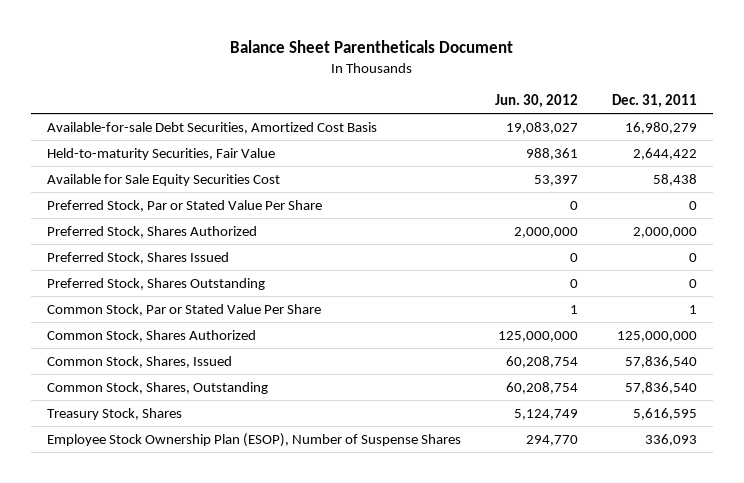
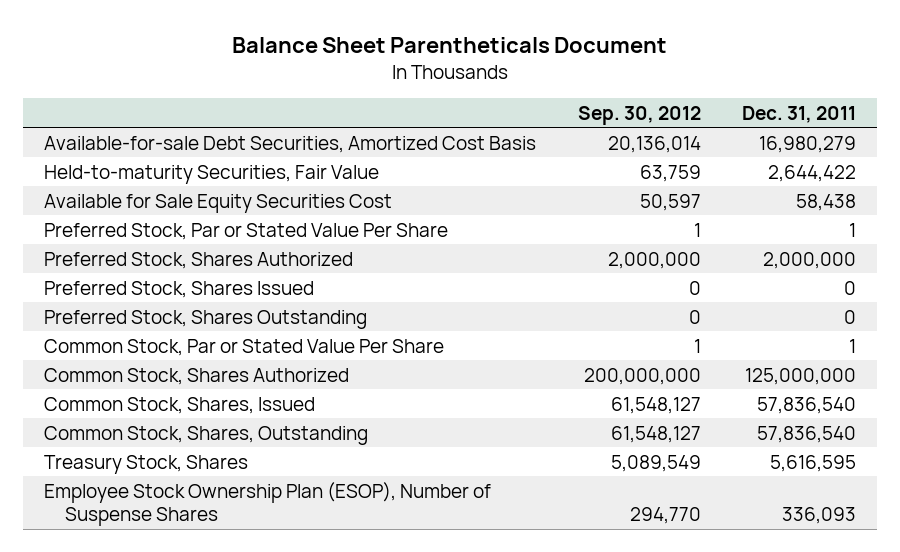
- | Jun. 30, 2012 | Dec. 31, 2011
+ | Sep. 30, 2012 | Dec. 31, 2011
- Preferred Stock, Par or Stated Value Per Share | 0 | 0
+ Preferred Stock, Par or Stated Value Per Share | 1 | 1

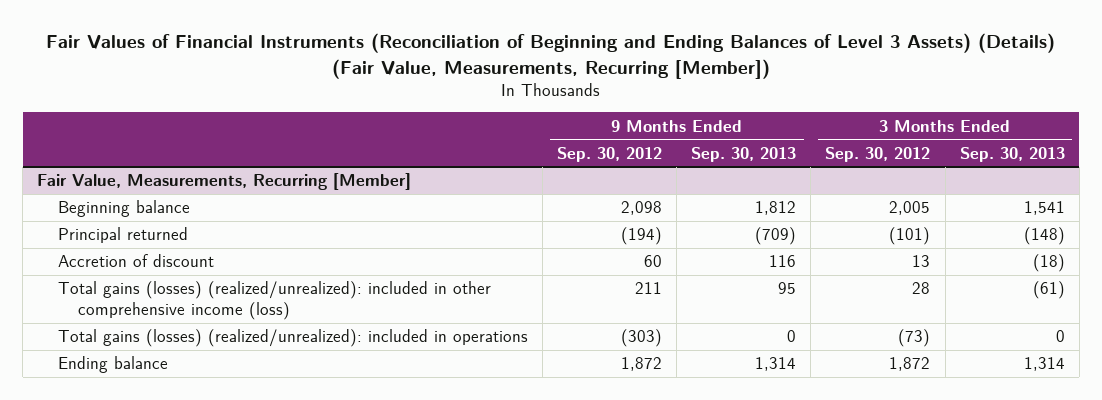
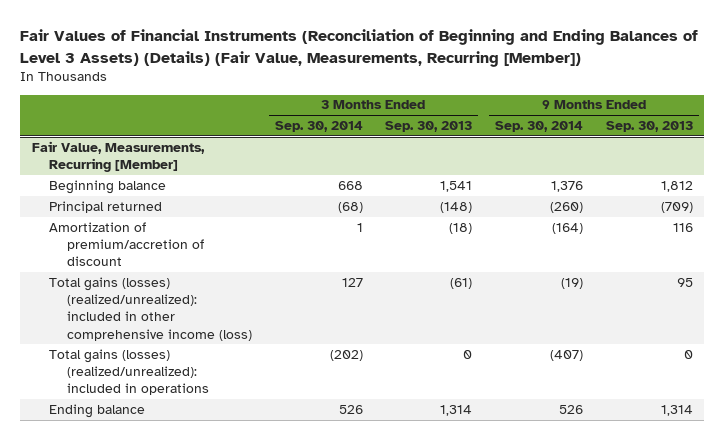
- | 9 Months Ended Sep. 30, 2012 | 9 Months Ended Sep. 30, 2013 | 3 Months Ended Sep. 30, 2012 | 3 Months Ended Sep. 30, 2013
+ | 3 Months Ended Sep. 30, 2014 | 3 Months Ended Sep. 30, 2013 | 9 Months Ended Sep. 30, 2014 | 9 Months Ended Sep. 30, 2013
@ Fair Value, Measurements, Recurring [Member]
- Accretion of discount | 60 | 116 | 13 | (18)
+ Amortization of premium/accretion of discount | 1 | (18) | (164) | 116

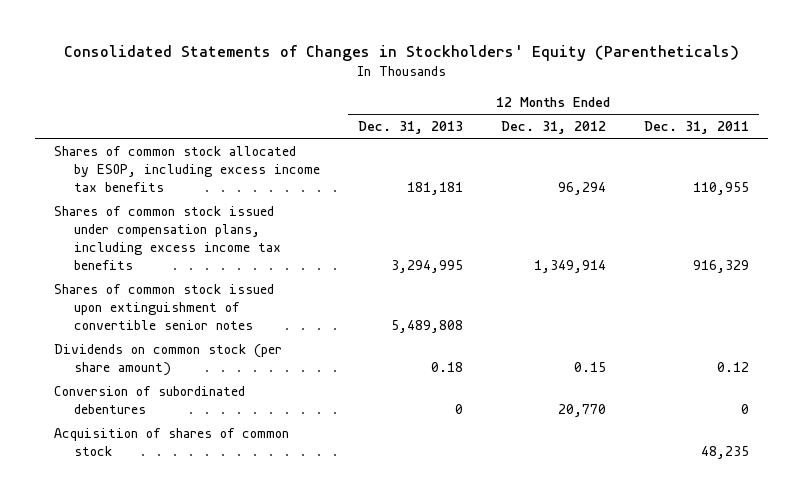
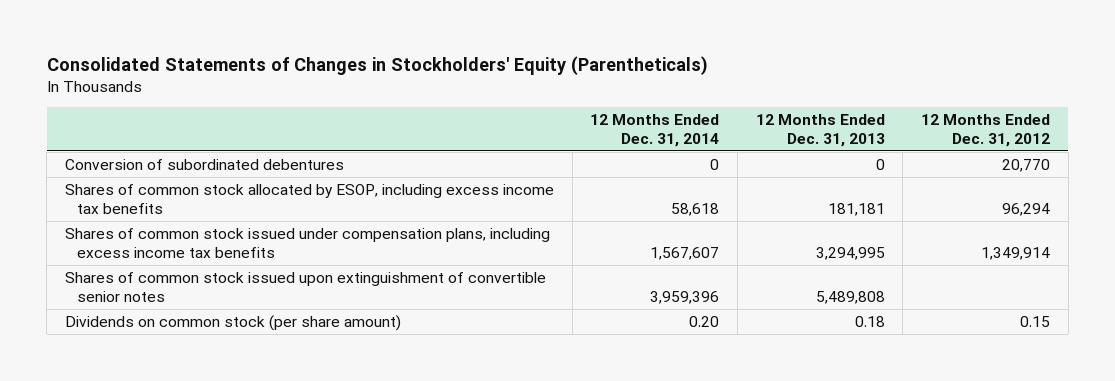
- | 12 Months Ended Dec. 31, 2013 | 12 Months Ended Dec. 31, 2012 | 12 Months Ended Dec. 31, 2011
+ | 12 Months Ended Dec. 31, 2014 | 12 Months Ended Dec. 31, 2013 | 12 Months Ended Dec. 31, 2012
moved up: Conversion of subordinated debentures | 0 | 0 | 20,770
- Acquisition of shares of common stock | | | 48,235

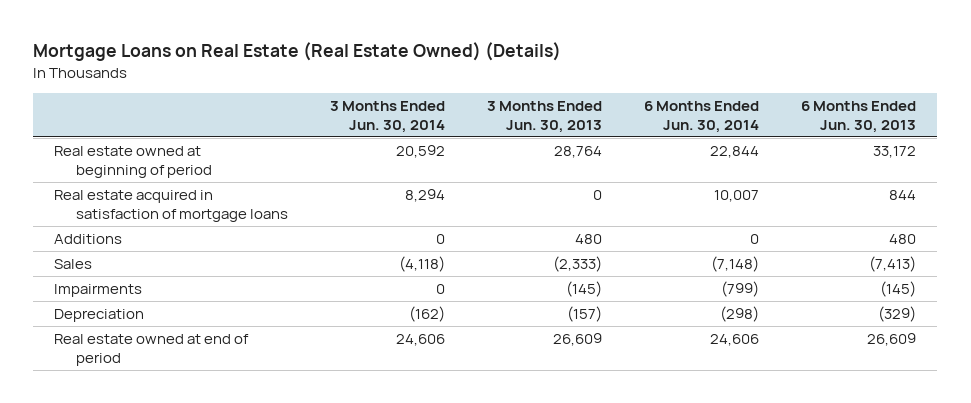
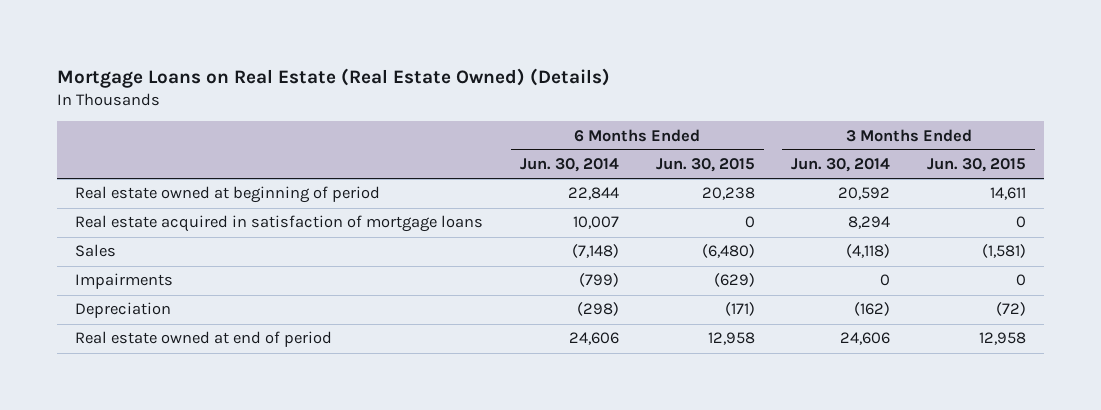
- | 3 Months Ended Jun. 30, 2014 | 3 Months Ended Jun. 30, 2013 | 6 Months Ended Jun. 30, 2014 | 6 Months Ended Jun. 30, 2013
+ | 6 Months Ended Jun. 30, 2014 | 6 Months Ended Jun. 30, 2015 | 3 Months Ended Jun. 30, 2014 | 3 Months Ended Jun. 30, 2015
- Additions | 0 | 480 | 0 | 480

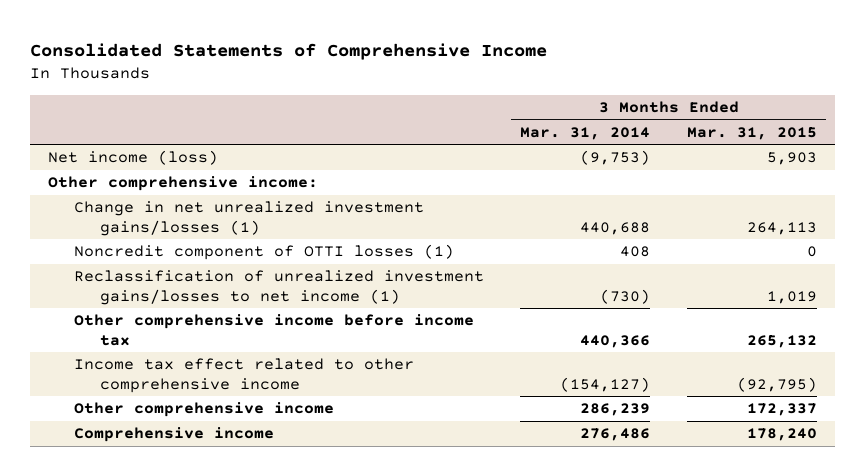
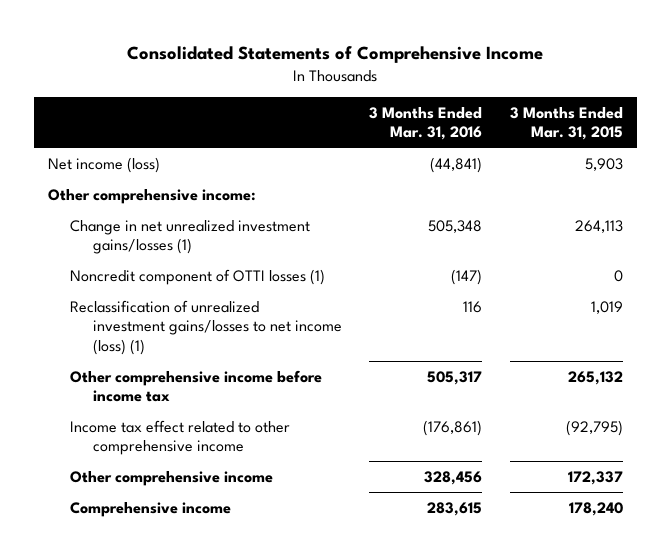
- | 3 Months Ended Mar. 31, 2014 | 3 Months Ended Mar. 31, 2015
+ | 3 Months Ended Mar. 31, 2016 | 3 Months Ended Mar. 31, 2015
- Reclassification of unrealized investment gains/losses to net income (1) | (730) | 1,019
+ Reclassification of unrealized investment gains/losses to net income (loss) (1) | 116 | 1,019

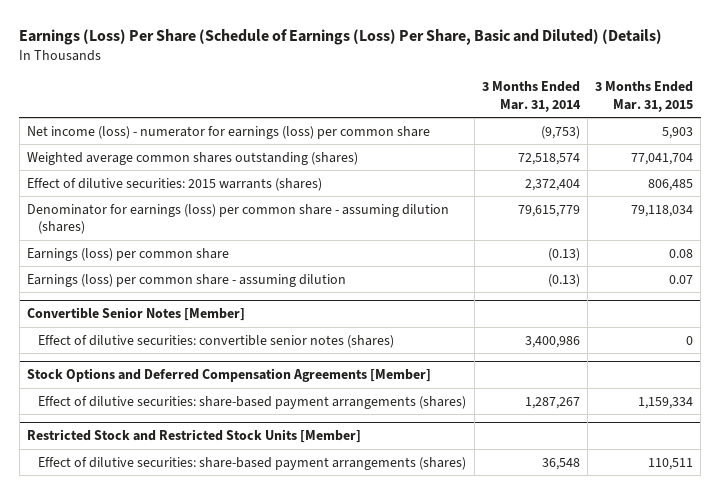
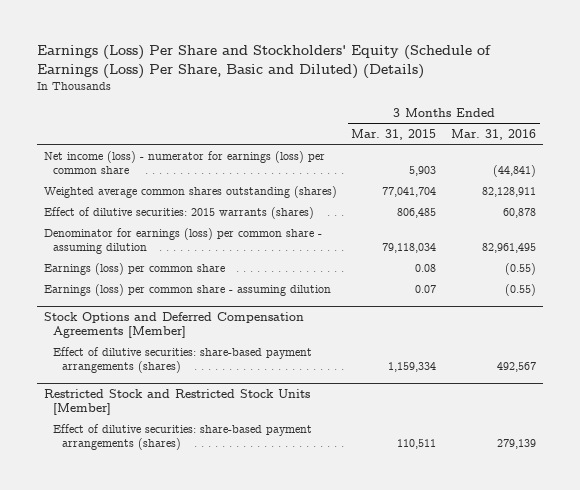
- Earnings (Loss) Per Share (Schedule of Earnings (Loss) Per Share, Basic and Diluted) (Details)
+ Earnings (Loss) Per Share and Stockholders' Equity (Schedule of Earnings (Loss) Per Share, Basic and Diluted) (Details)
- | 3 Months Ended Mar. 31, 2014 | 3 Months Ended Mar. 31, 2015
+ | 3 Months Ended Mar. 31, 2015 | 3 Months Ended Mar. 31, 2016
- Denominator for earnings (loss) per common share - assuming dilution (shares) | 79,615,779 | 79,118,034
+ Denominator for earnings (loss) per common share - assuming dilution | 79,118,034 | 82,961,495
- Convertible Senior Notes [Member]
- Effect of dilutive securities: convertible senior notes (shares) | 3,400,986 | 0

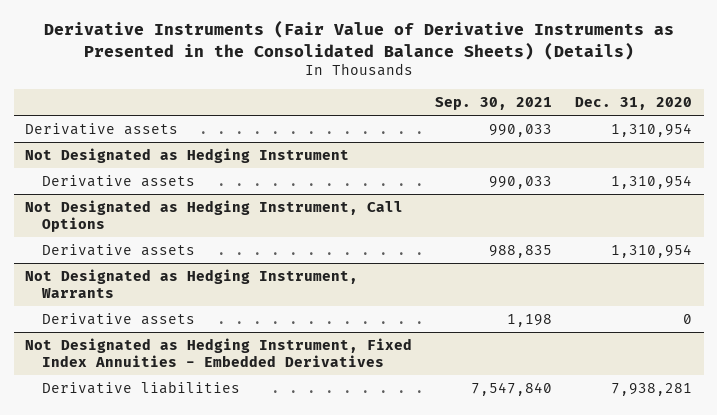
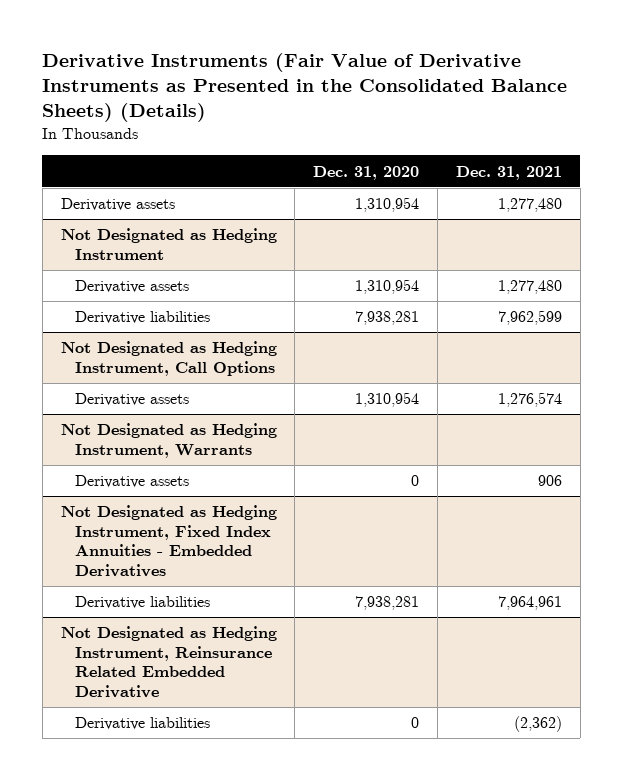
- | Sep. 30, 2021 | Dec. 31, 2020
+ | Dec. 31, 2020 | Dec. 31, 2021
@ Not Designated as Hedging Instrument
+ Derivative liabilities | 7,938,281 | 7,962,599
+ Not Designated as Hedging Instrument, Reinsurance Related Embedded Derivative
+ Derivative liabilities | 0 | (2,362)

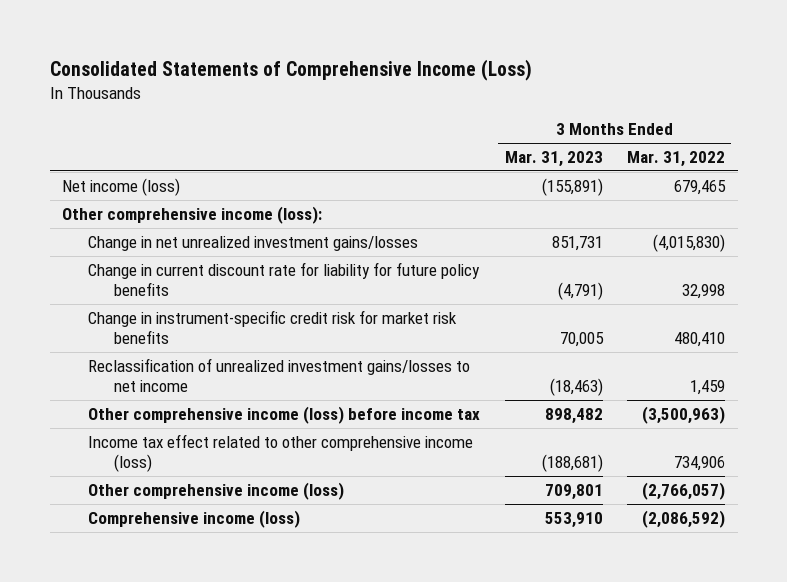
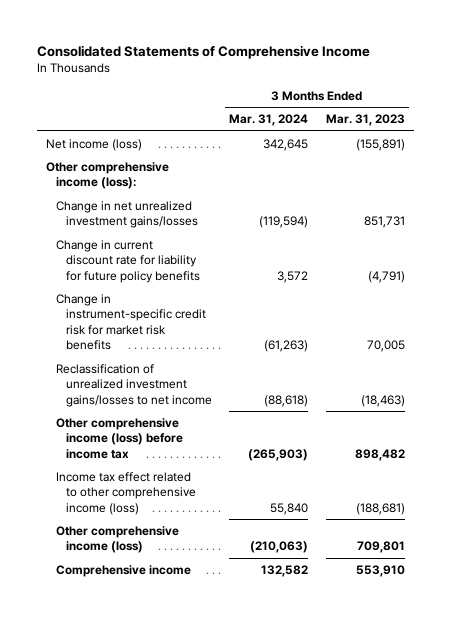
- Consolidated Statements of Comprehensive Income (Loss)
+ Consolidated Statements of Comprehensive Income
- | 3 Months Ended Mar. 31, 2023 | 3 Months Ended Mar. 31, 2022
+ | 3 Months Ended Mar. 31, 2024 | 3 Months Ended Mar. 31, 2023
- Comprehensive income (loss) | 553,910 | (2,086,592)
+ Comprehensive income | 132,582 | 553,910

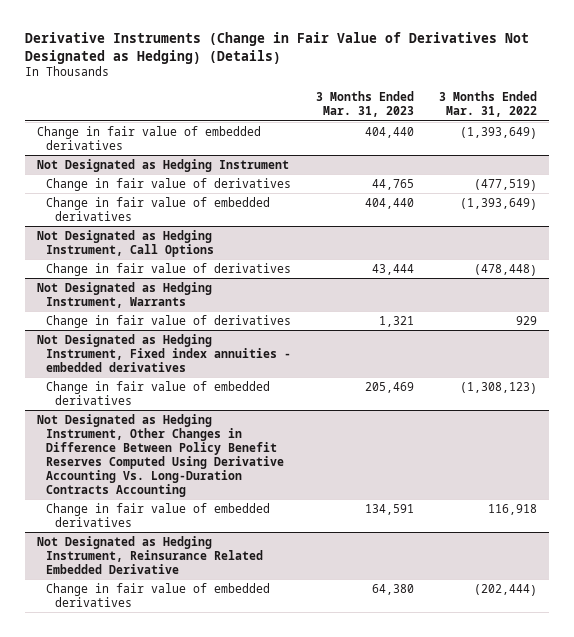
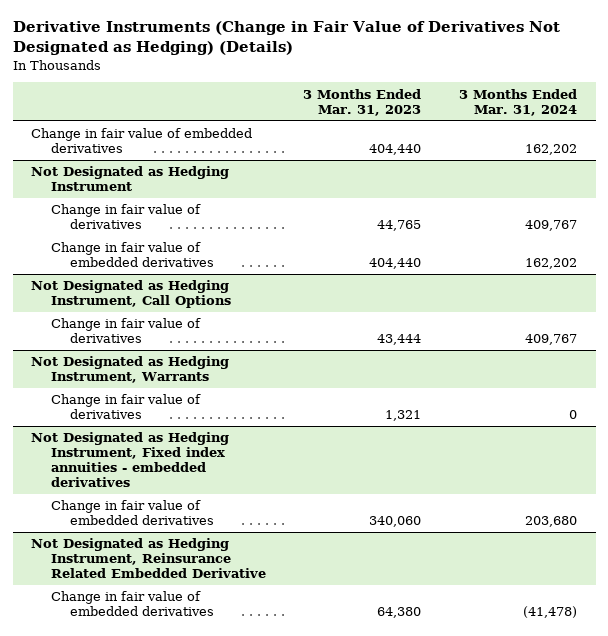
- | 3 Months Ended Mar. 31, 2023 | 3 Months Ended Mar. 31, 2022
+ | 3 Months Ended Mar. 31, 2023 | 3 Months Ended Mar. 31, 2024
@ Not Designated as Hedging Instrument, Fixed index annuities - embedded derivatives
- Change in fair value of embedded derivatives | 205,469 | (1,308,123)
- Not Designated as Hedging Instrument, Other Changes in Difference Between Policy Benefit Reserves Computed Using Derivative Accounting Vs. Long-Duration Contracts Accounting
- Change in fair value of embedded derivatives | 134,591 | 116,918
@ Not Designated as Hedging Instrument, Fixed index annuities - embedded derivatives
+ Change in fair value of embedded derivatives | 340,060 | 203,680

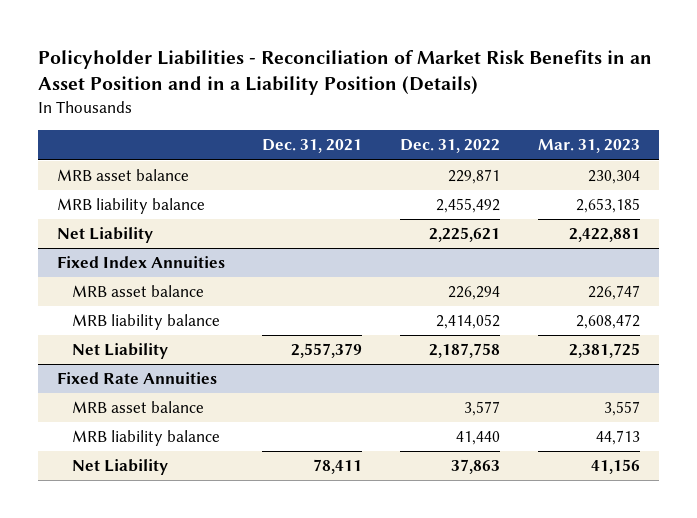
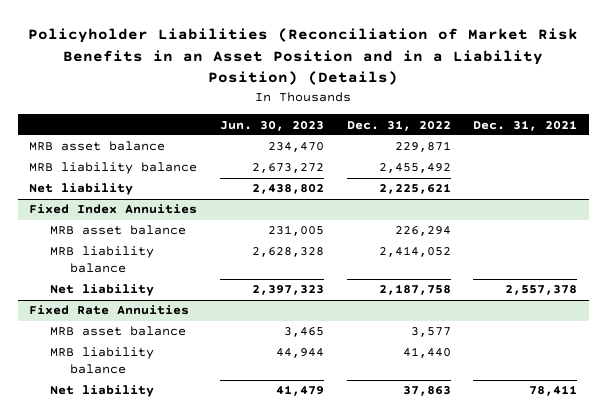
- Policyholder Liabilities - Reconciliation of Market Risk Benefits in an Asset Position and in a Liability Position (Details)
+ Policyholder Liabilities (Reconciliation of Market Risk Benefits in an Asset Position and in a Liability Position) (Details)
- | Dec. 31, 2021 | Dec. 31, 2022 | Mar. 31, 2023
+ | Jun. 30, 2023 | Dec. 31, 2022 | Dec. 31, 2021
- Net Liability | | 2,225,621 | 2,422,881
+ Net liability | 2,438,802 | 2,225,621 |
@ Fixed Index Annuities
- Net Liability | 2,557,379 | 2,187,758 | 2,381,725
+ Net liability | 2,397,323 | 2,187,758 | 2,557,378
@ Fixed Rate Annuities
- Net Liability | 78,411 | 37,863 | 41,156
+ Net liability | 41,479 | 37,863 | 78,411

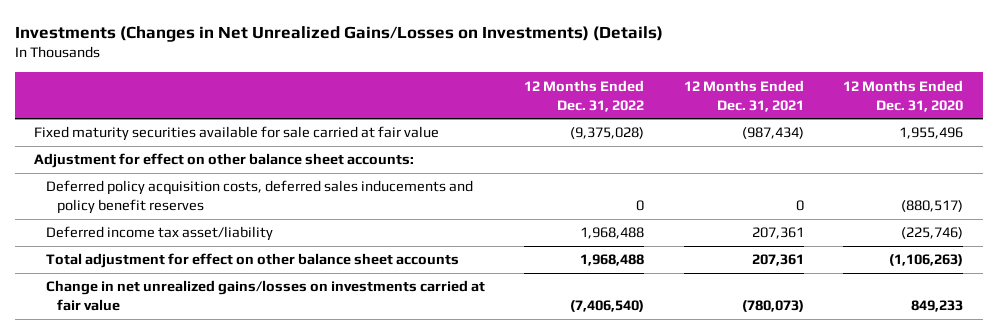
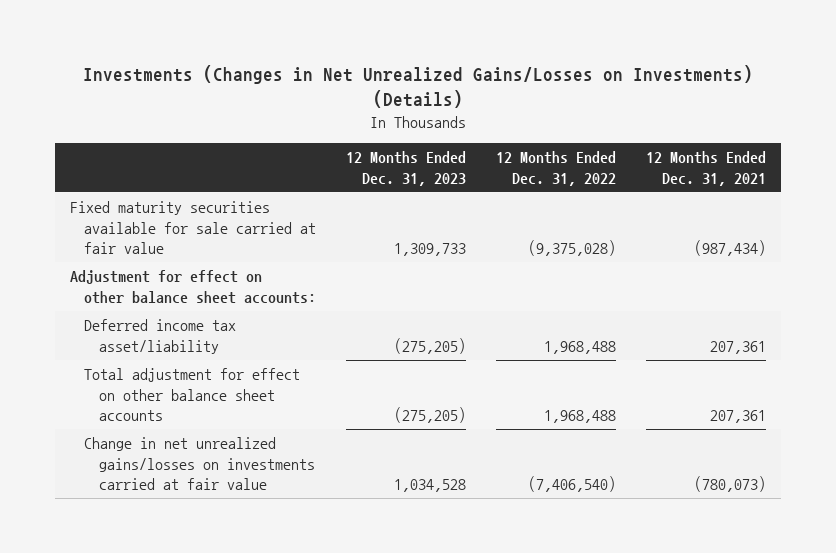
- | 12 Months Ended Dec. 31, 2022 | 12 Months Ended Dec. 31, 2021 | 12 Months Ended Dec. 31, 2020
+ | 12 Months Ended Dec. 31, 2023 | 12 Months Ended Dec. 31, 2022 | 12 Months Ended Dec. 31, 2021
- Deferred policy acquisition costs, deferred sales inducements and policy benefit reserves | 0 | 0 | (880,517)

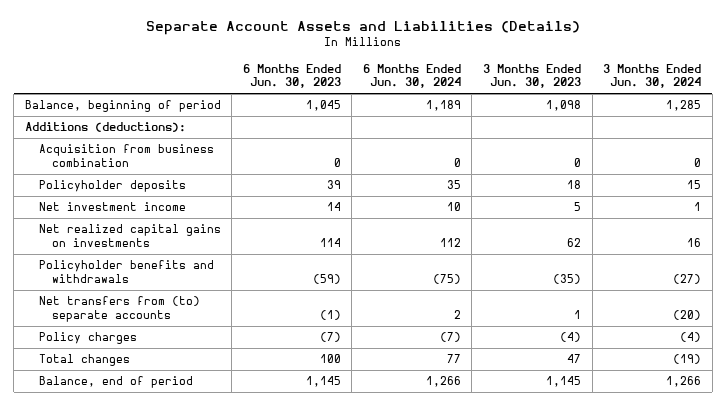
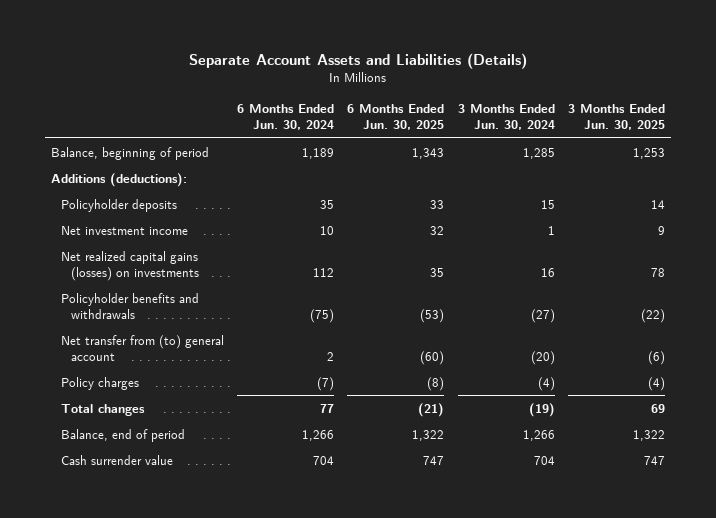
- | 6 Months Ended Jun. 30, 2023 | 6 Months Ended Jun. 30, 2024 | 3 Months Ended Jun. 30, 2023 | 3 Months Ended Jun. 30, 2024
+ | 6 Months Ended Jun. 30, 2024 | 6 Months Ended Jun. 30, 2025 | 3 Months Ended Jun. 30, 2024 | 3 Months Ended Jun. 30, 2025
- Acquisition from business combination | 0 | 0 | 0 | 0
- Net realized capital gains on investments | 114 | 112 | 62 | 16
+ Net realized capital gains (losses) on investments | 112 | 35 | 16 | 78
- Net transfers from (to) separate accounts | (1) | 2 | 1 | (20)
+ Net transfer from (to) general account | 2 | (60) | (20) | (6)
+ Cash surrender value | 704 | 747 | 704 | 747

